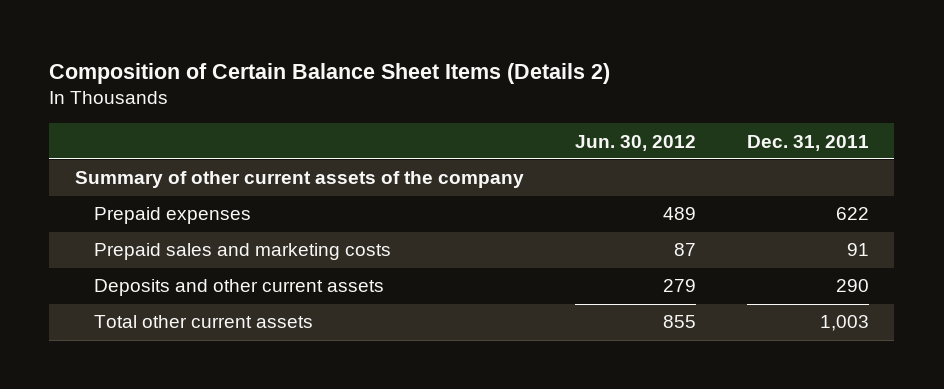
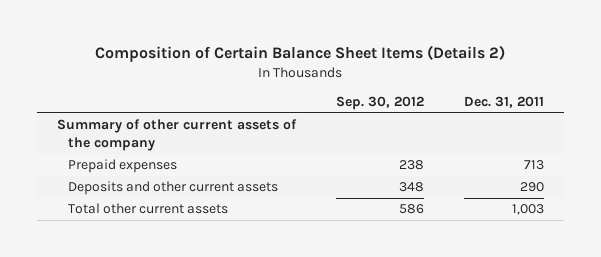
- | Jun. 30, 2012 | Dec. 31, 2011
+ | Sep. 30, 2012 | Dec. 31, 2011
- Prepaid expenses | 489 | 622
- Prepaid sales and marketing costs | 87 | 91
+ Prepaid expenses | 238 | 713

